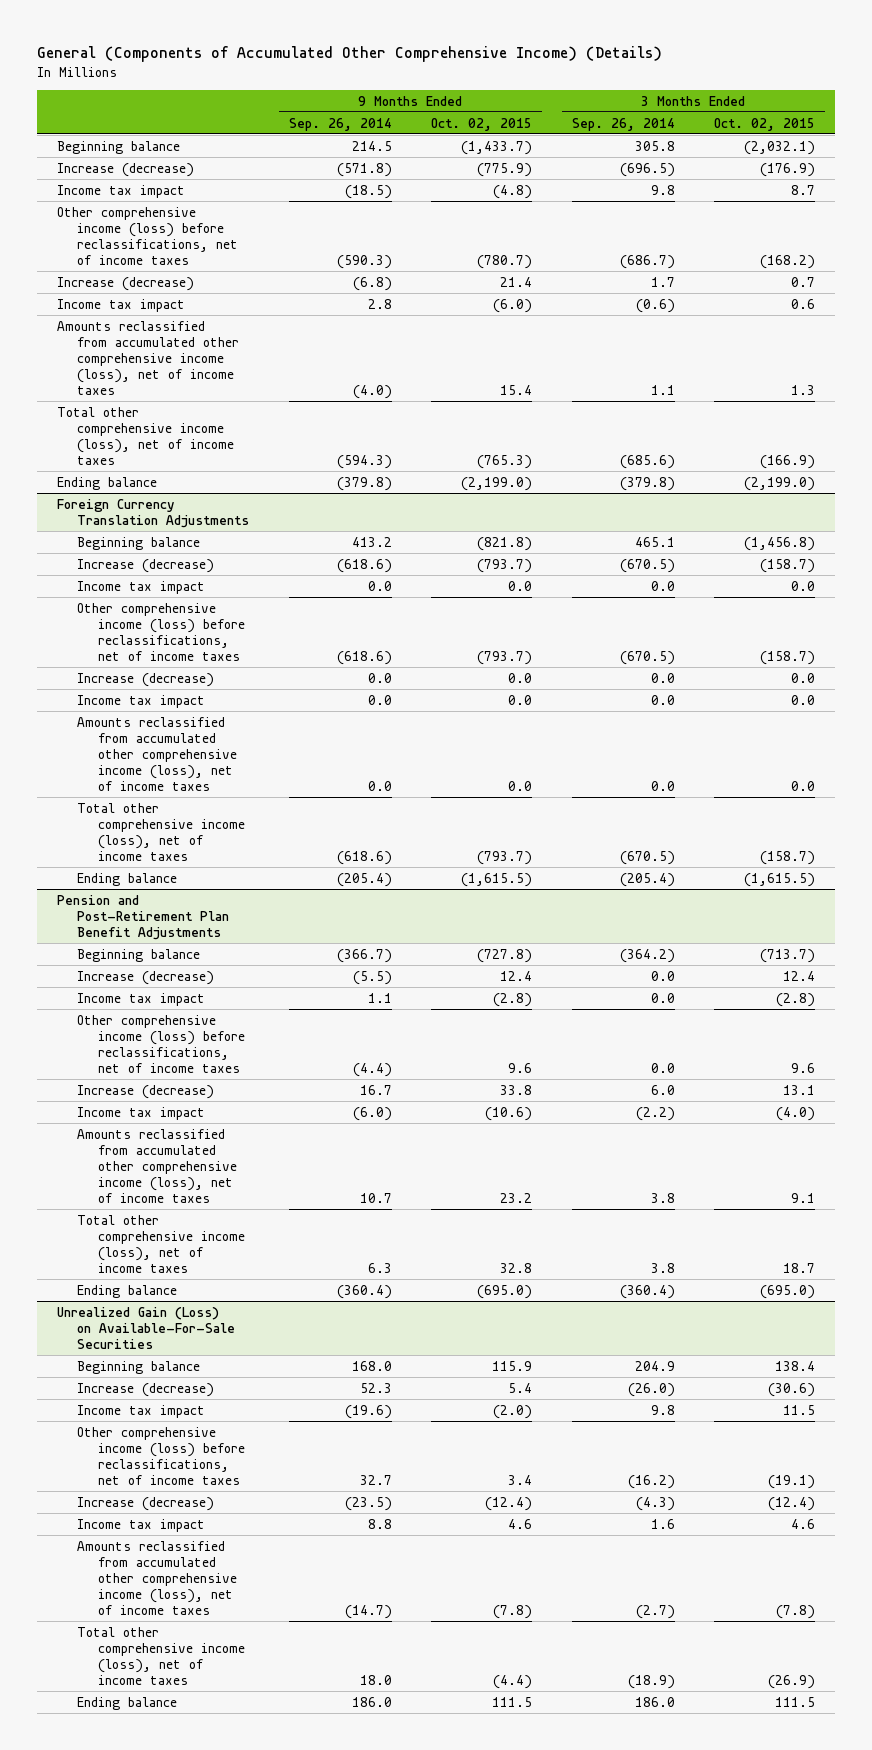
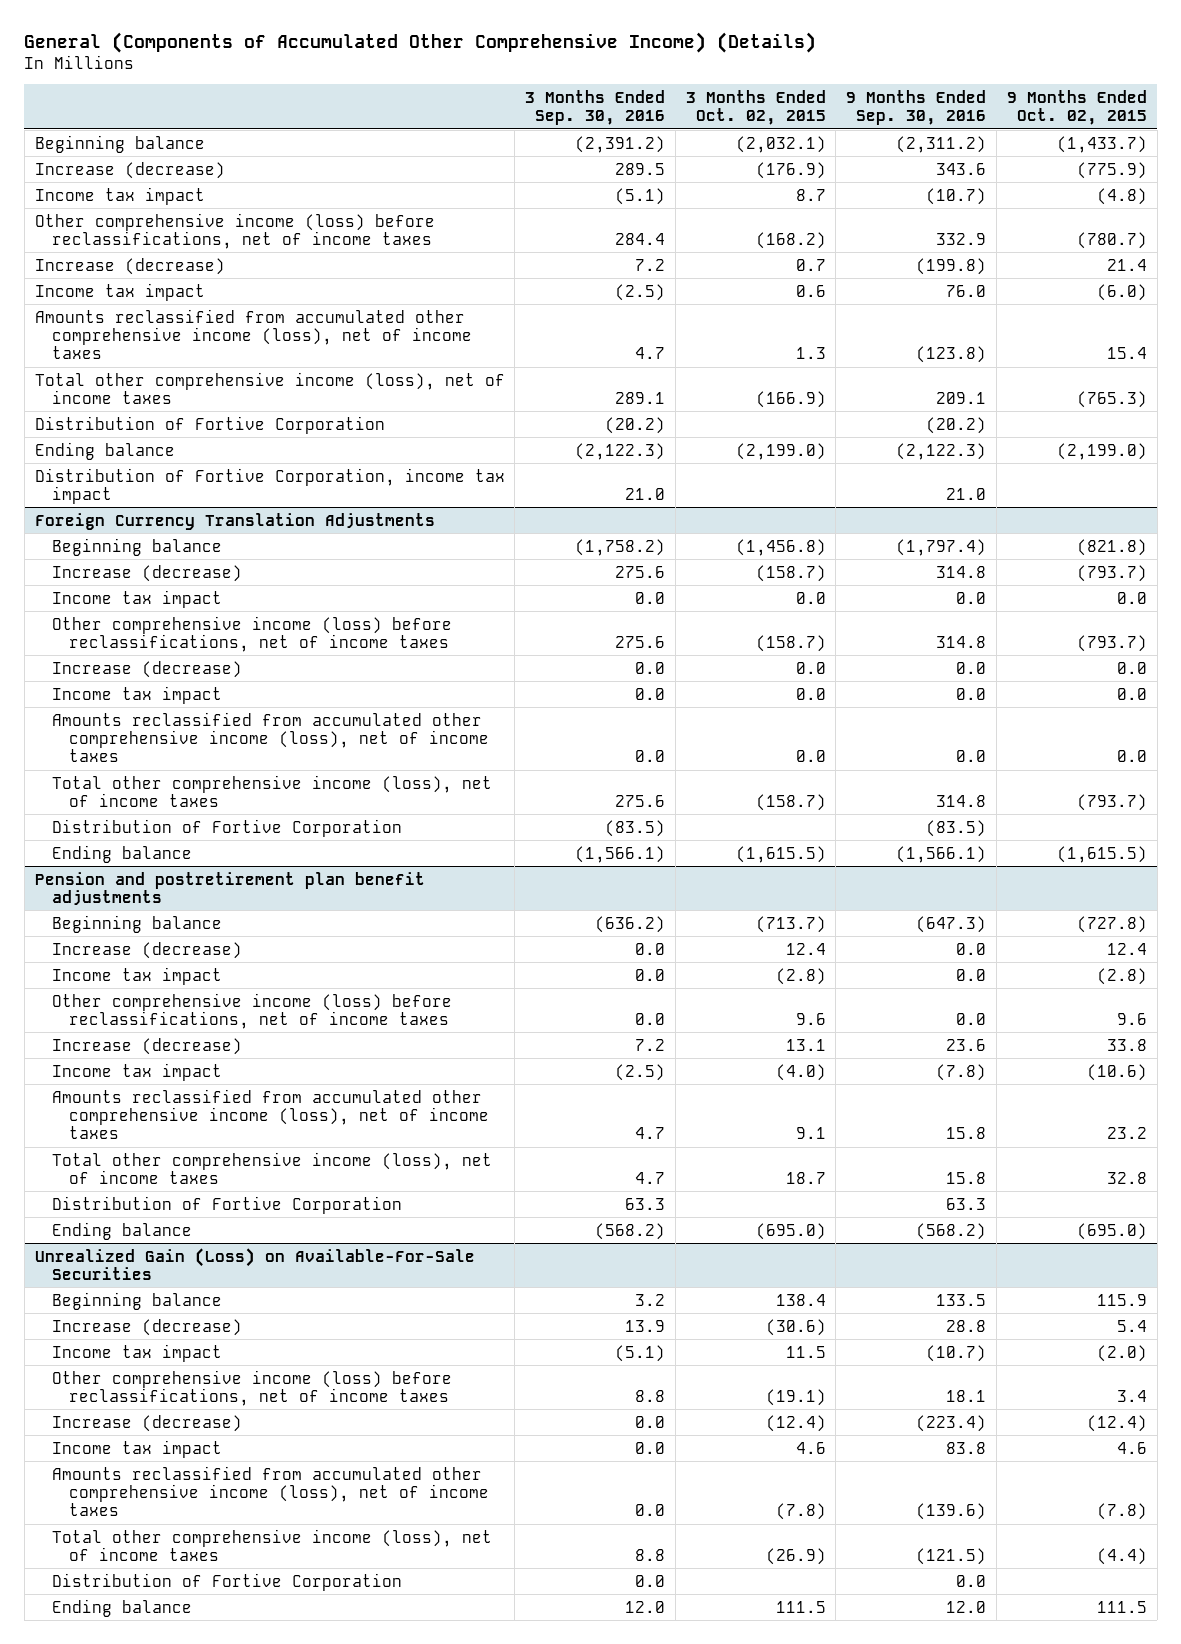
- | 9 Months Ended Sep. 26, 2014 | 9 Months Ended Oct. 02, 2015 | 3 Months Ended Sep. 26, 2014 | 3 Months Ended Oct. 02, 2015
+ | 3 Months Ended Sep. 30, 2016 | 3 Months Ended Oct. 02, 2015 | 9 Months Ended Sep. 30, 2016 | 9 Months Ended Oct. 02, 2015
+ Distribution of Fortive Corporation | (20.2) | | (20.2) |
+ Distribution of Fortive Corporation, income tax impact | 21.0 | | 21.0 |
@ Foreign Currency Translation Adjustments
+ Distribution of Fortive Corporation | (83.5) | | (83.5) |
- Pension and Post-Retirement Plan Benefit Adjustments
+ Pension and postretirement plan benefit adjustments
+ Distribution of Fortive Corporation | 63.3 | | 63.3 |
@ Unrealized Gain (Loss) on Available-For-Sale Securities
+ Distribution of Fortive Corporation | 0.0 | | 0.0 |

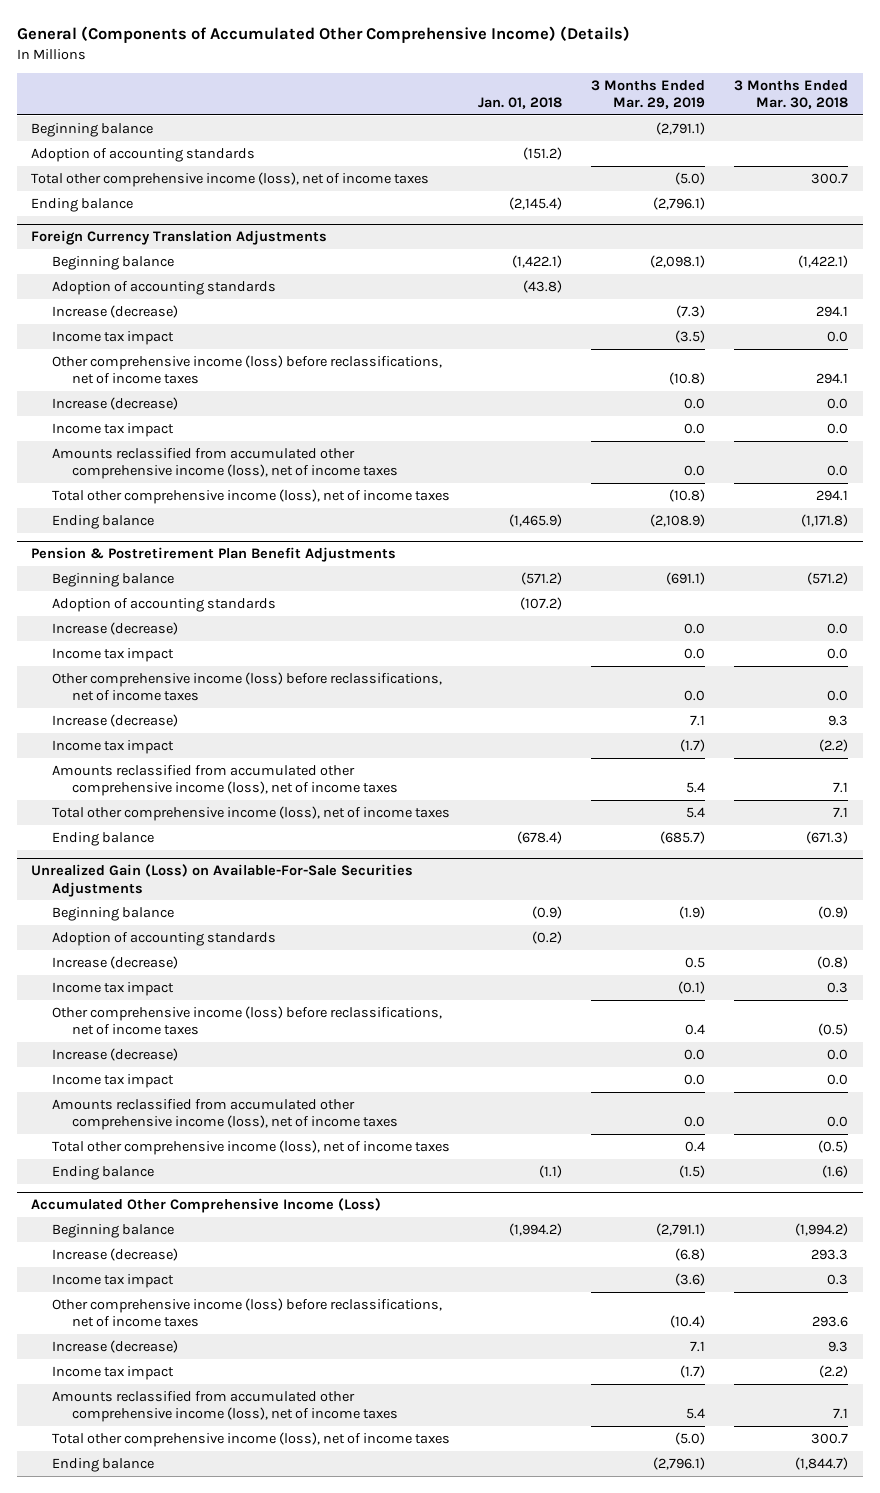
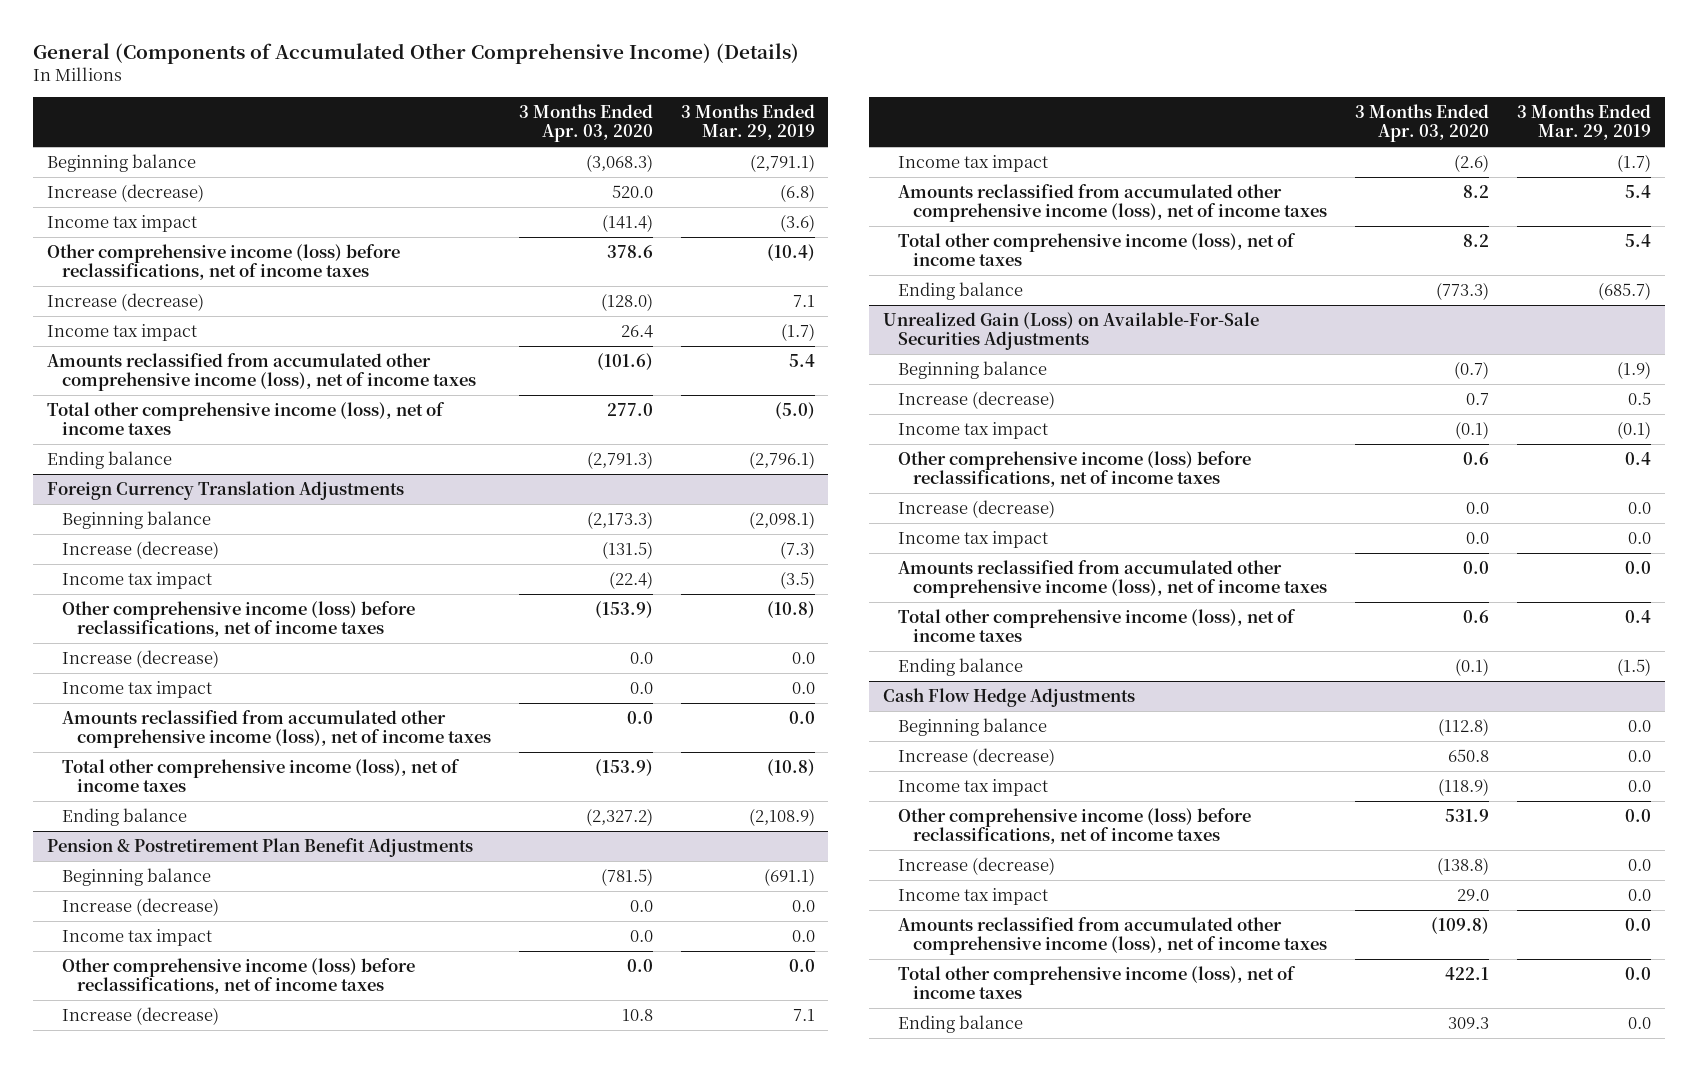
- | Jan. 01, 2018 | 3 Months Ended Mar. 29, 2019 | 3 Months Ended Mar. 30, 2018
+ | 3 Months Ended Apr. 03, 2020 | 3 Months Ended Mar. 29, 2019
- Adoption of accounting standards | (151.2) | |
+ Increase (decrease) | 520.0 | (6.8)
+ Income tax impact | (141.4) | (3.6)
+ Other comprehensive income (loss) before reclassifications, net of income taxes | 378.6 | (10.4)
+ Increase (decrease) | (128.0) | 7.1
+ Income tax impact | 26.4 | (1.7)
+ Amounts reclassified from accumulated other comprehensive income (loss), net of income taxes | (101.6) | 5.4
@ Foreign Currency Translation Adjustments
- Adoption of accounting standards | (43.8) | |
@ Pension & Postretirement Plan Benefit Adjustments
- Adoption of accounting standards | (107.2) | |
@ Unrealized Gain (Loss) on Available-For-Sale Securities Adjustments
- Adoption of accounting standards | (0.2) | |
- Accumulated Other Comprehensive Income (Loss)
- Beginning balance | (1,994.2) | (2,791.1) | (1,994.2)
- Increase (decrease) | | (6.8) | 293.3
- Income tax impact | | (3.6) | 0.3
- Other comprehensive income (loss) before reclassifications, net of income taxes | | (10.4) | 293.6
- Increase (decrease) | | 7.1 | 9.3
- Income tax impact | | (1.7) | (2.2)
- Amounts reclassified from accumulated other comprehensive income (loss), net of income taxes | | 5.4 | 7.1
- Total other comprehensive income (loss), net of income taxes | | (5.0) | 300.7
- Ending balance | | (2,796.1) | (1,844.7)
+ Cash Flow Hedge Adjustments
+ Beginning balance | (112.8) | 0.0
+ Increase (decrease) | 650.8 | 0.0
+ Income tax impact | (118.9) | 0.0
+ Other comprehensive income (loss) before reclassifications, net of income taxes | 531.9 | 0.0
+ Increase (decrease) | (138.8) | 0.0
+ Income tax impact | 29.0 | 0.0
+ Amounts reclassified from accumulated other comprehensive income (loss), net of income taxes | (109.8) | 0.0
+ Total other comprehensive income (loss), net of income taxes | 422.1 | 0.0
+ Ending balance | 309.3 | 0.0

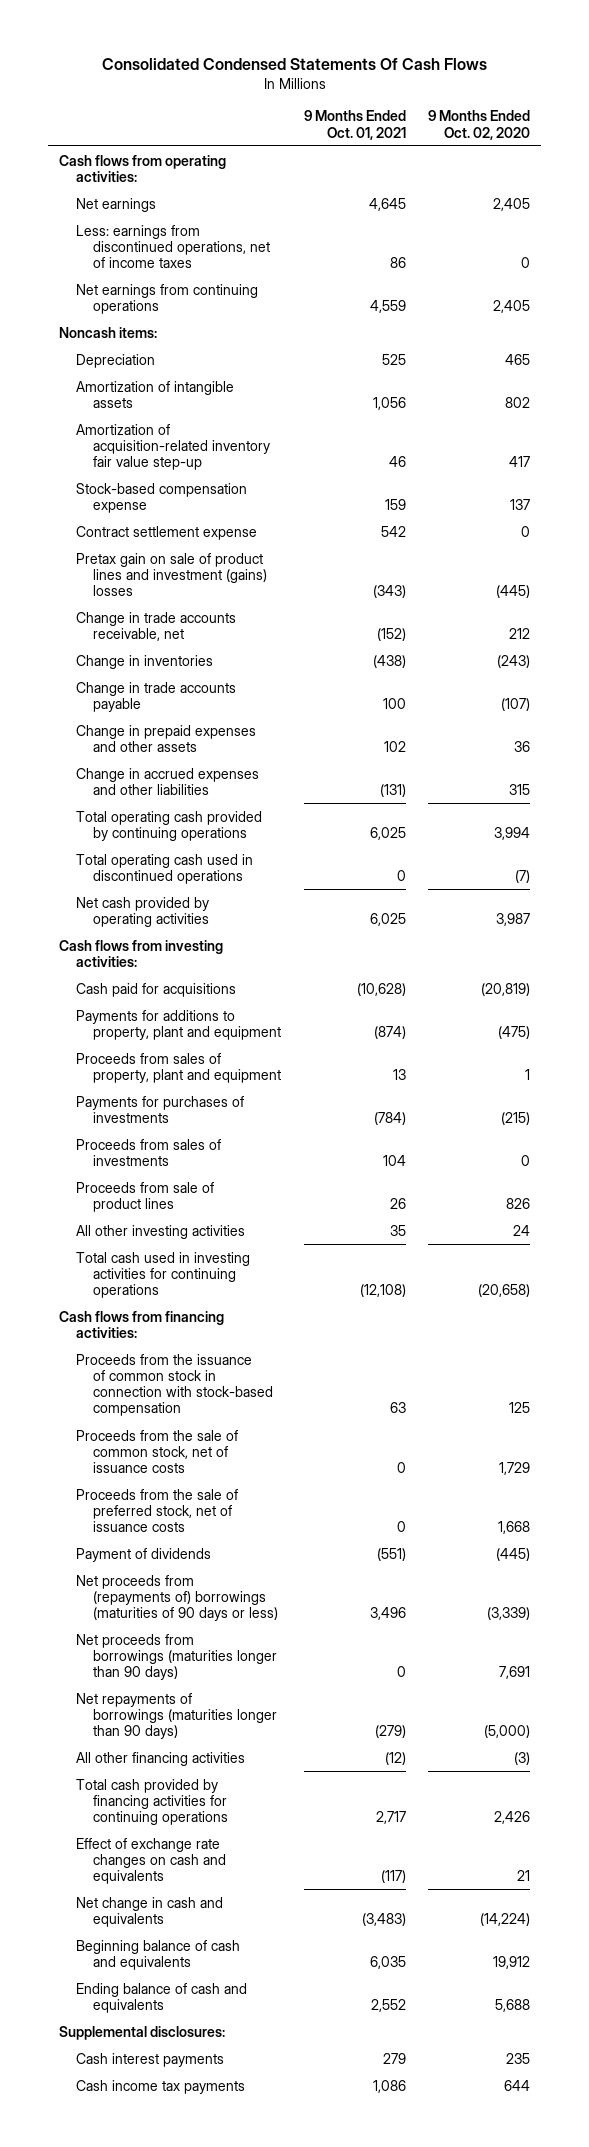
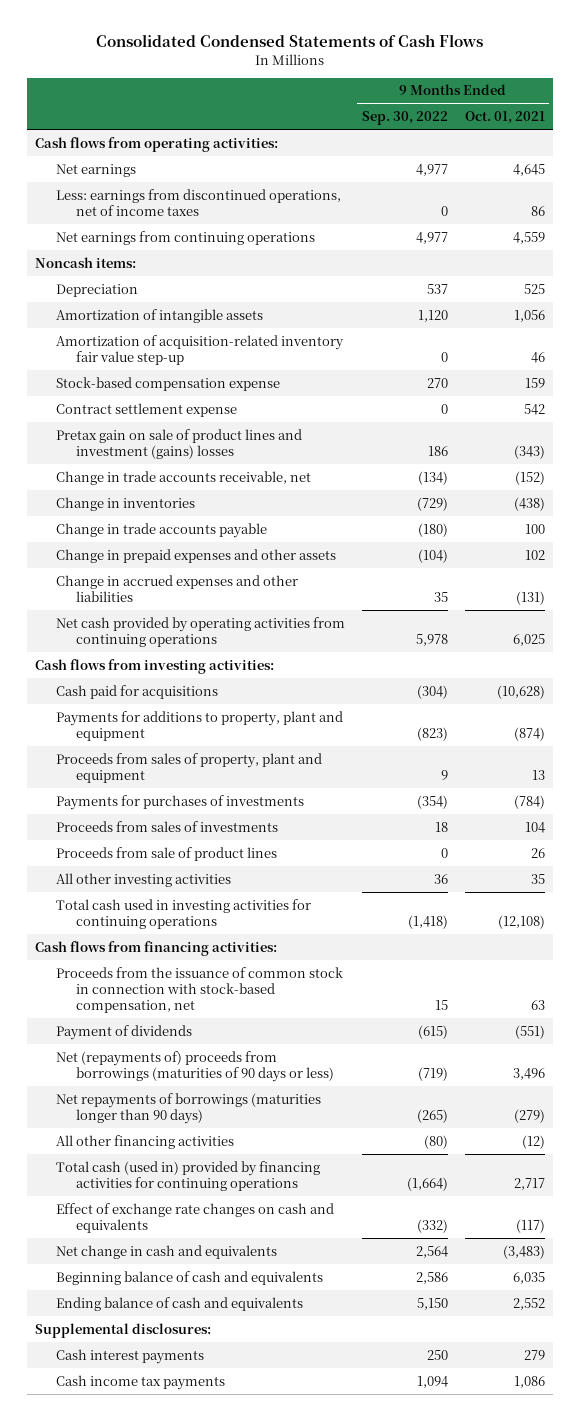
- Consolidated Condensed Statements Of Cash Flows
+ Consolidated Condensed Statements of Cash Flows
- | 9 Months Ended Oct. 01, 2021 | 9 Months Ended Oct. 02, 2020
+ | 9 Months Ended Sep. 30, 2022 | 9 Months Ended Oct. 01, 2021
- Total operating cash provided by continuing operations | 6,025 | 3,994
- Total operating cash used in discontinued operations | 0 | (7)
- Net cash provided by operating activities | 6,025 | 3,987
+ Net cash provided by operating activities from continuing operations | 5,978 | 6,025
- Proceeds from the issuance of common stock in connection with stock-based compensation | 63 | 125
- Proceeds from the sale of common stock, net of issuance costs | 0 | 1,729
- Proceeds from the sale of preferred stock, net of issuance costs | 0 | 1,668
+ Proceeds from the issuance of common stock in connection with stock-based compensation, net | 15 | 63
- Net proceeds from (repayments of) borrowings (maturities of 90 days or less) | 3,496 | (3,339)
- Net proceeds from borrowings (maturities longer than 90 days) | 0 | 7,691
+ Net (repayments of) proceeds from borrowings (maturities of 90 days or less) | (719) | 3,496
- Total cash provided by financing activities for continuing operations | 2,717 | 2,426
+ Total cash (used in) provided by financing activities for continuing operations | (1,664) | 2,717

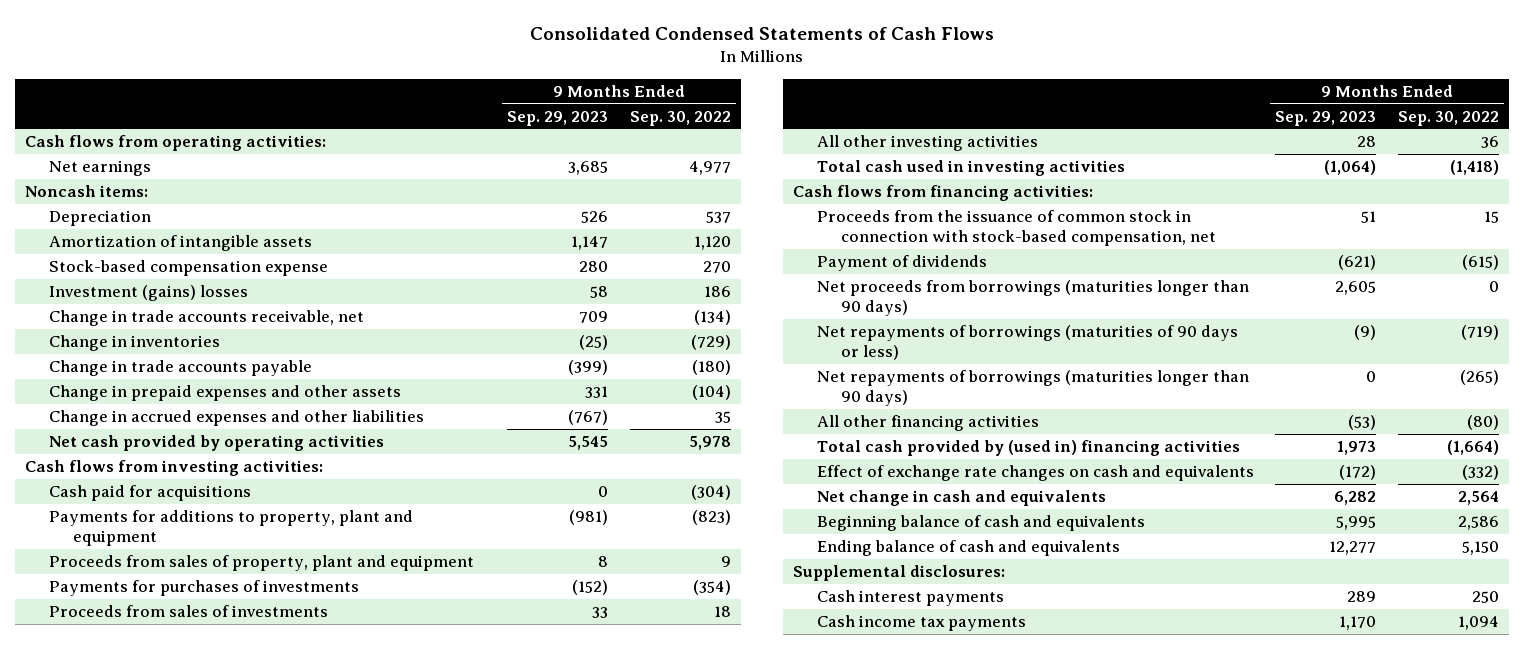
- | 9 Months Ended Sep. 30, 2022 | 9 Months Ended Oct. 01, 2021
+ | 9 Months Ended Sep. 29, 2023 | 9 Months Ended Sep. 30, 2022
- Less: earnings from discontinued operations, net of income taxes | 0 | 86
- Net earnings from continuing operations | 4,977 | 4,559
- Amortization of acquisition-related inventory fair value step-up | 0 | 46
- Contract settlement expense | 0 | 542
- Pretax gain on sale of product lines and investment (gains) losses | 186 | (343)
+ Investment (gains) losses | 58 | 186
- Net cash provided by operating activities from continuing operations | 5,978 | 6,025
+ Net cash provided by operating activities | 5,545 | 5,978
- Proceeds from sale of product lines | 0 | 26
- Total cash used in investing activities for continuing operations | (1,418) | (12,108)
+ Total cash used in investing activities | (1,064) | (1,418)
- Net (repayments of) proceeds from borrowings (maturities of 90 days or less) | (719) | 3,496
+ Net proceeds from borrowings (maturities longer than 90 days) | 2,605 | 0
+ Net repayments of borrowings (maturities of 90 days or less) | (9) | (719)
- Total cash (used in) provided by financing activities for continuing operations | (1,664) | 2,717
+ Total cash provided by (used in) financing activities | 1,973 | (1,664)

